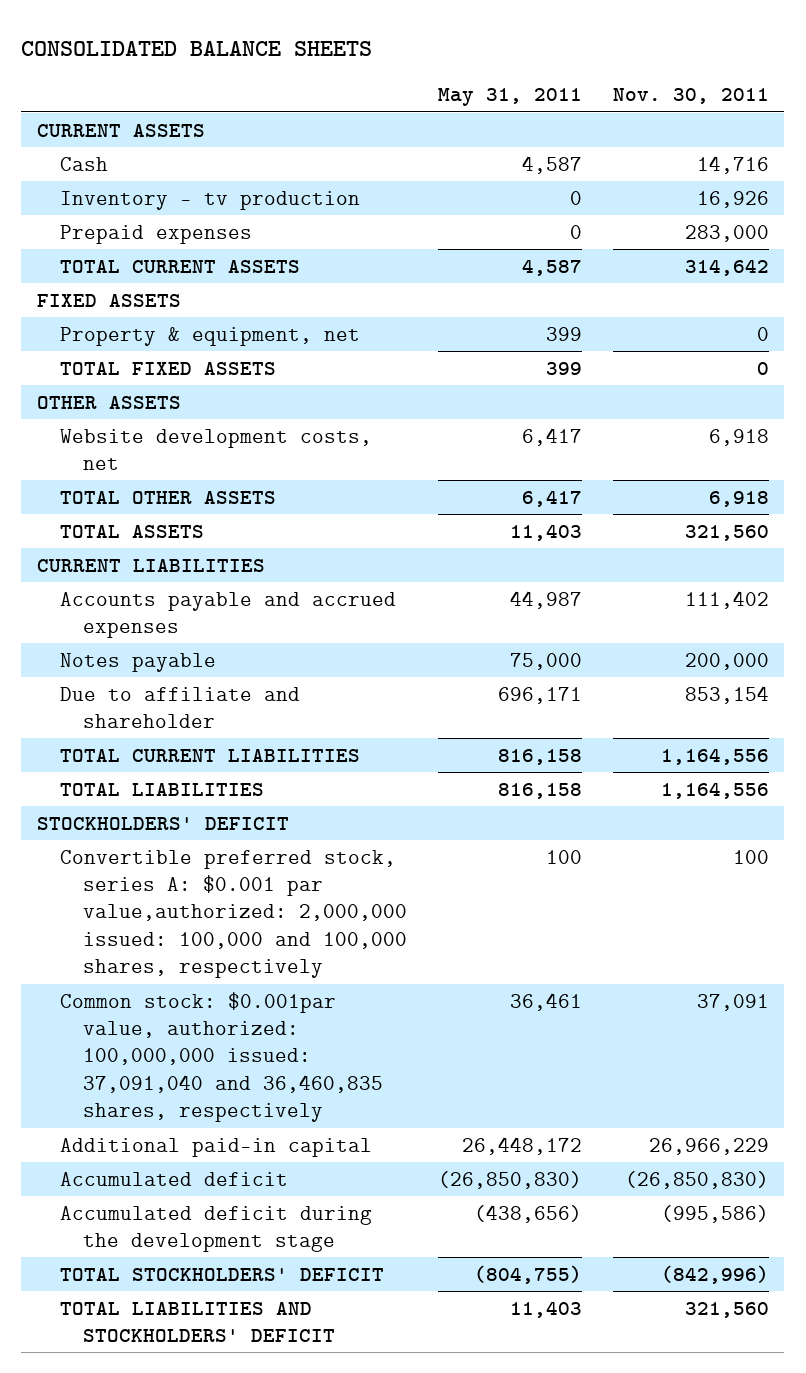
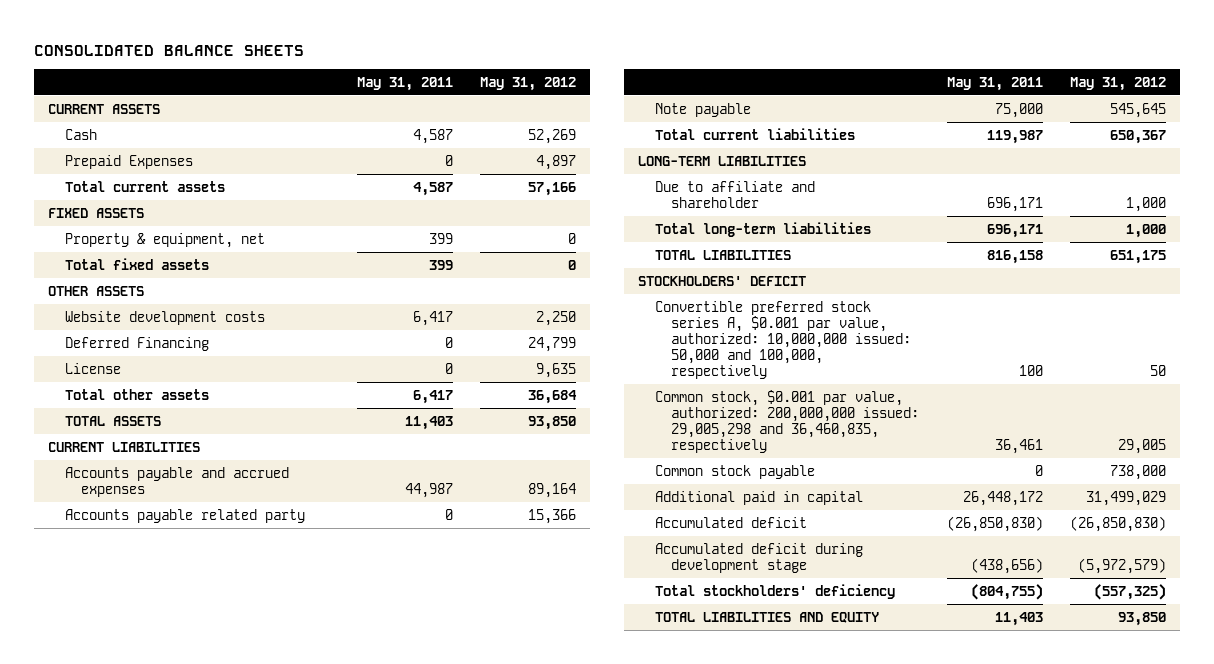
- | May 31, 2011 | Nov. 30, 2011
+ | May 31, 2011 | May 31, 2012
- Inventory - tv production | 0 | 16,926
- Prepaid expenses | 0 | 283,000
- TOTAL CURRENT ASSETS | 4,587 | 314,642
+ Prepaid Expenses | 0 | 4,897
+ Total current assets | 4,587 | 57,166
- TOTAL FIXED ASSETS | 399 | 0
+ Total fixed assets | 399 | 0
- Website development costs, net | 6,417 | 6,918
- TOTAL OTHER ASSETS | 6,417 | 6,918
+ Website development costs | 6,417 | 2,250
+ Deferred Financing | 0 | 24,799
+ License | 0 | 9,635
+ Total other assets | 6,417 | 36,684
- Notes payable | 75,000 | 200,000
+ Accounts payable related party | 0 | 15,366
+ Note payable | 75,000 | 545,645
+ Total current liabilities | 119,987 | 650,367
+ LONG-TERM LIABILITIES
- TOTAL CURRENT LIABILITIES | 816,158 | 1,164,556
+ Total long-term liabilities | 696,171 | 1,000
- Convertible preferred stock, series A: $0.001 par value,authorized: 2,000,000 issued: 100,000 and 100,000 shares, respectively | 100 | 100
- Common stock: $0.001par value, authorized: 100,000,000 issued: 37,091,040 and 36,460,835 shares, respectively | 36,461 | 37,091
- Additional paid-in capital | 26,448,172 | 26,966,229
+ Convertible preferred stock series A, $0.001 par value, authorized: 10,000,000 issued: 50,000 and 100,000, respectively | 100 | 50
+ Common stock, $0.001 par value, authorized: 200,000,000 issued: 29,005,298 and 36,460,835, respectively | 36,461 | 29,005
+ Common stock payable | 0 | 738,000
+ Additional paid in capital | 26,448,172 | 31,499,029
- Accumulated deficit during the development stage | (438,656) | (995,586)
- TOTAL STOCKHOLDERS' DEFICIT | (804,755) | (842,996)
- TOTAL LIABILITIES AND STOCKHOLDERS' DEFICIT | 11,403 | 321,560
+ Accumulated deficit during development stage | (438,656) | (5,972,579)
+ Total stockholders' deficiency | (804,755) | (557,325)
+ TOTAL LIABILITIES AND EQUITY | 11,403 | 93,850

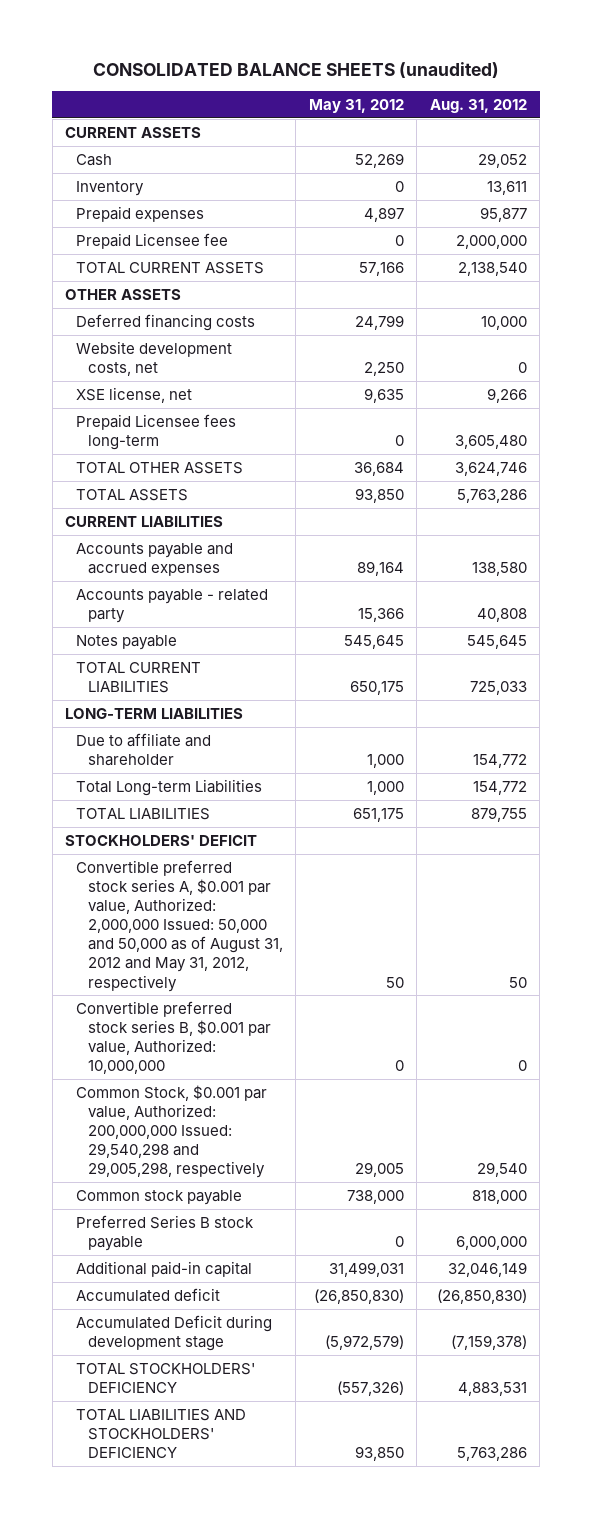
- CONSOLIDATED BALANCE SHEETS
+ CONSOLIDATED BALANCE SHEETS (unaudited)
- | May 31, 2011 | May 31, 2012
+ | May 31, 2012 | Aug. 31, 2012
- Prepaid Expenses | 0 | 4,897
- Total current assets | 4,587 | 57,166
- FIXED ASSETS
- Property & equipment, net | 399 | 0
- Total fixed assets | 399 | 0
+ Inventory | 0 | 13,611
+ Prepaid expenses | 4,897 | 95,877
+ Prepaid Licensee fee | 0 | 2,000,000
+ TOTAL CURRENT ASSETS | 57,166 | 2,138,540
- Website development costs | 6,417 | 2,250
- Deferred Financing | 0 | 24,799
- License | 0 | 9,635
- Total other assets | 6,417 | 36,684
+ Deferred financing costs | 24,799 | 10,000
+ Website development costs, net | 2,250 | 0
+ XSE license, net | 9,635 | 9,266
+ Prepaid Licensee fees long-term | 0 | 3,605,480
+ TOTAL OTHER ASSETS | 36,684 | 3,624,746
- Accounts payable related party | 0 | 15,366
- Note payable | 75,000 | 545,645
- Total current liabilities | 119,987 | 650,367
+ Accounts payable - related party | 15,366 | 40,808
+ Notes payable | 545,645 | 545,645
+ TOTAL CURRENT LIABILITIES | 650,175 | 725,033
- Total long-term liabilities | 696,171 | 1,000
+ Total Long-term Liabilities | 1,000 | 154,772
- Convertible preferred stock series A, $0.001 par value, authorized: 10,000,000 issued: 50,000 and 100,000, respectively | 100 | 50
- Common stock, $0.001 par value, authorized: 200,000,000 issued: 29,005,298 and 36,460,835, respectively | 36,461 | 29,005
+ Convertible preferred stock series A, $0.001 par value, Authorized: 2,000,000 Issued: 50,000 and 50,000 as of August 31, 2012 and May 31, 2012, respectively | 50 | 50
+ Convertible preferred stock series B, $0.001 par value, Authorized: 10,000,000 | 0 | 0
+ Common Stock, $0.001 par value, Authorized: 200,000,000 Issued: 29,540,298 and 29,005,298, respectively | 29,005 | 29,540
- Additional paid in capital | 26,448,172 | 31,499,029
+ Preferred Series B stock payable | 0 | 6,000,000
+ Additional paid-in capital | 31,499,031 | 32,046,149
- Accumulated deficit during development stage | (438,656) | (5,972,579)
- Total stockholders' deficiency | (804,755) | (557,325)
- TOTAL LIABILITIES AND EQUITY | 11,403 | 93,850
+ Accumulated Deficit during development stage | (5,972,579) | (7,159,378)
+ TOTAL STOCKHOLDERS' DEFICIENCY | (557,326) | 4,883,531
+ TOTAL LIABILITIES AND STOCKHOLDERS' DEFICIENCY | 93,850 | 5,763,286

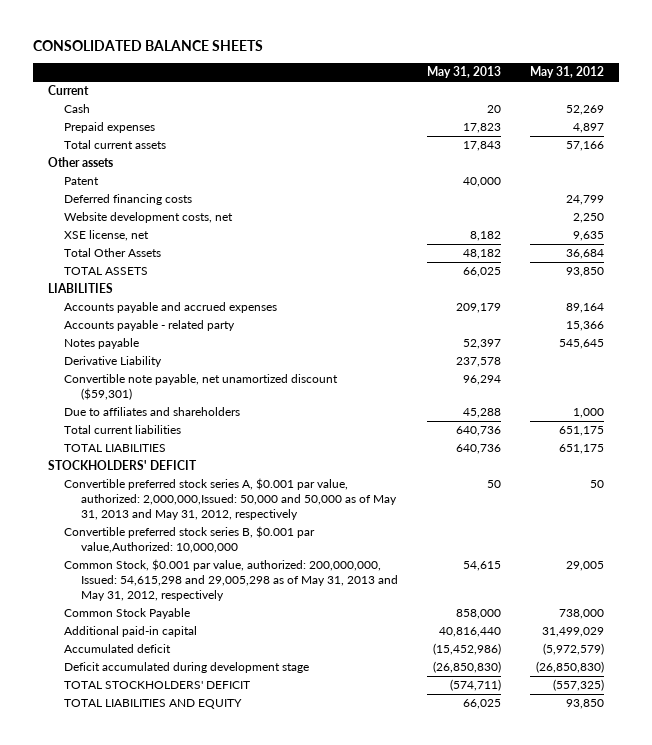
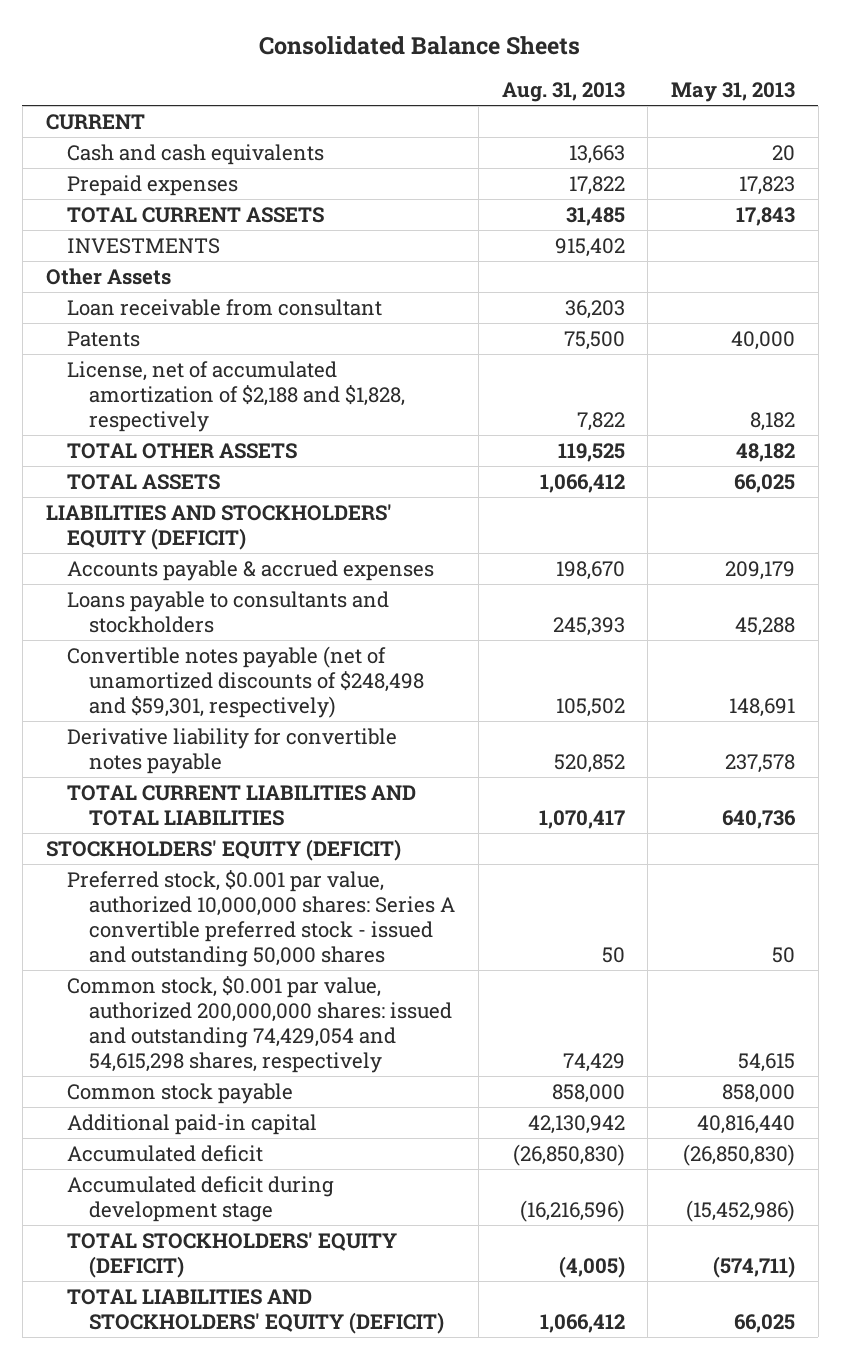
- CONSOLIDATED BALANCE SHEETS
+ Consolidated Balance Sheets
- | May 31, 2013 | May 31, 2012
+ | Aug. 31, 2013 | May 31, 2013
- Current
- Cash | 20 | 52,269
+ CURRENT
+ Cash and cash equivalents | 13,663 | 20
- Total current assets | 17,843 | 57,166
- Other assets
- Patent | 40,000 |
- Deferred financing costs | | 24,799
- Website development costs, net | | 2,250
- XSE license, net | 8,182 | 9,635
- Total Other Assets | 48,182 | 36,684
+ TOTAL CURRENT ASSETS | 31,485 | 17,843
+ INVESTMENTS | 915,402 |
+ Other Assets
+ Loan receivable from consultant | 36,203 |
+ Patents | 75,500 | 40,000
+ License, net of accumulated amortization of $2,188 and $1,828, respectively | 7,822 | 8,182
+ TOTAL OTHER ASSETS | 119,525 | 48,182
- LIABILITIES
- Accounts payable and accrued expenses | 209,179 | 89,164
- Accounts payable - related party | | 15,366
- Notes payable | 52,397 | 545,645
- Derivative Liability | 237,578 |
- Convertible note payable, net unamortized discount ($59,301) | 96,294 |
- Due to affiliates and shareholders | 45,288 | 1,000
- Total current liabilities | 640,736 | 651,175
- TOTAL LIABILITIES | 640,736 | 651,175
- STOCKHOLDERS' DEFICIT
- Convertible preferred stock series A, $0.001 par value, authorized: 2,000,000,Issued: 50,000 and 50,000 as of May 31, 2013 and May 31, 2012, respectively | 50 | 50
- Convertible preferred stock series B, $0.001 par value,Authorized: 10,000,000
- Common Stock, $0.001 par value, authorized: 200,000,000, Issued: 54,615,298 and 29,005,298 as of May 31, 2013 and May 31, 2012, respectively | 54,615 | 29,005
- Common Stock Payable | 858,000 | 738,000
+ LIABILITIES AND STOCKHOLDERS' EQUITY (DEFICIT)
+ Accounts payable & accrued expenses | 198,670 | 209,179
+ Loans payable to consultants and stockholders | 245,393 | 45,288
+ Convertible notes payable (net of unamortized discounts of $248,498 and $59,301, respectively) | 105,502 | 148,691
+ Derivative liability for convertible notes payable | 520,852 | 237,578
+ TOTAL CURRENT LIABILITIES AND TOTAL LIABILITIES | 1,070,417 | 640,736
+ STOCKHOLDERS' EQUITY (DEFICIT)
+ Preferred stock, $0.001 par value, authorized 10,000,000 shares: Series A convertible preferred stock - issued and outstanding 50,000 shares | 50 | 50
+ Common stock, $0.001 par value, authorized 200,000,000 shares: issued and outstanding 74,429,054 and 54,615,298 shares, respectively | 74,429 | 54,615
+ Common stock payable | 858,000 | 858,000
- Accumulated deficit | (15,452,986) | (5,972,579)
- Deficit accumulated during development stage | (26,850,830) | (26,850,830)
- TOTAL STOCKHOLDERS' DEFICIT | (574,711) | (557,325)
- TOTAL LIABILITIES AND EQUITY | 66,025 | 93,850
+ Accumulated deficit | (26,850,830) | (26,850,830)
+ Accumulated deficit during development stage | (16,216,596) | (15,452,986)
+ TOTAL STOCKHOLDERS' EQUITY (DEFICIT) | (4,005) | (574,711)
+ TOTAL LIABILITIES AND STOCKHOLDERS' EQUITY (DEFICIT) | 1,066,412 | 66,025

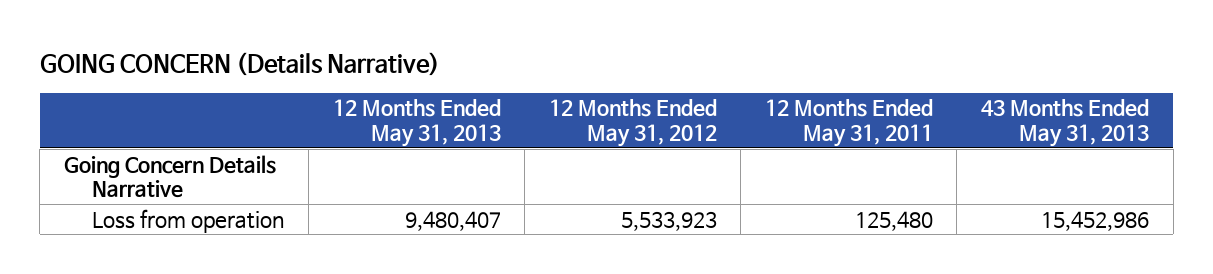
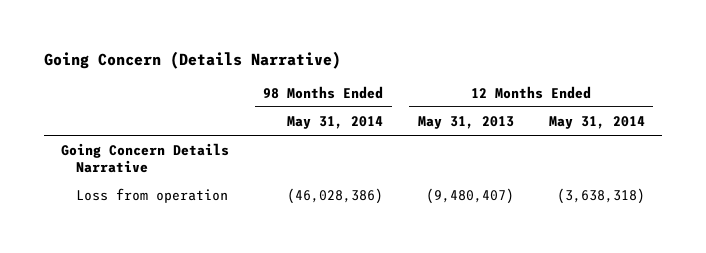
- GOING CONCERN (Details Narrative)
+ Going Concern (Details Narrative)
- | 12 Months Ended May 31, 2013 | 12 Months Ended May 31, 2012 | 12 Months Ended May 31, 2011 | 43 Months Ended May 31, 2013
+ | 98 Months Ended May 31, 2014 | 12 Months Ended May 31, 2013 | 12 Months Ended May 31, 2014
- Loss from operation | 9,480,407 | 5,533,923 | 125,480 | 15,452,986
+ Loss from operation | (46,028,386) | (9,480,407) | (3,638,318)

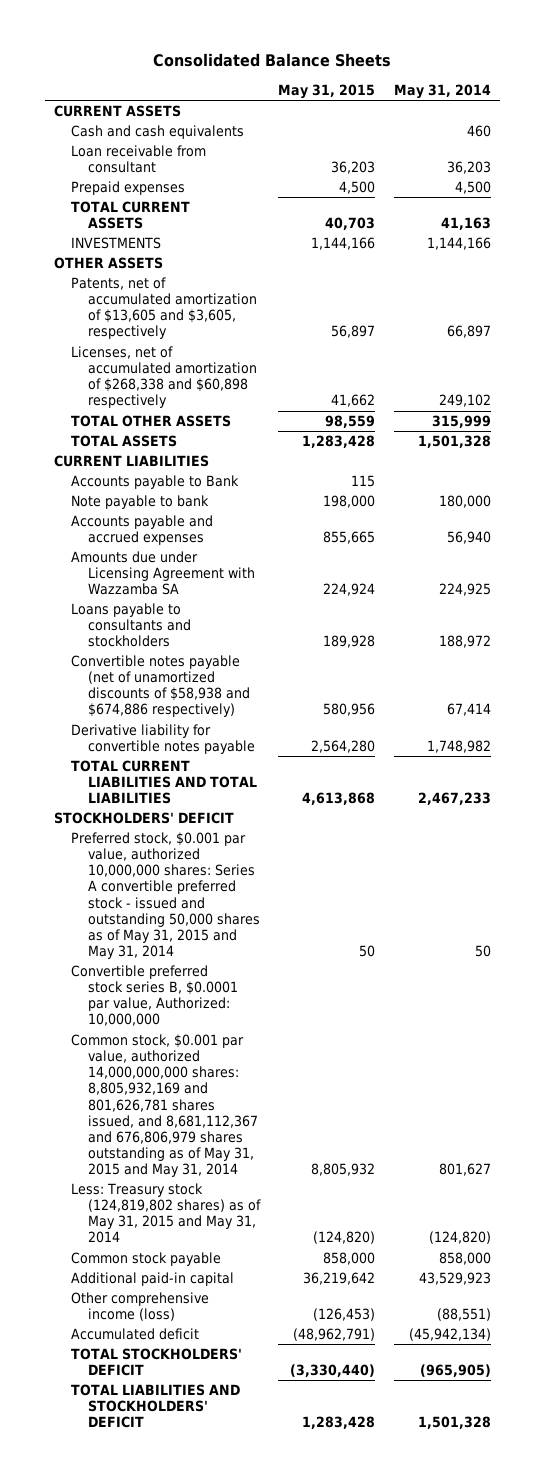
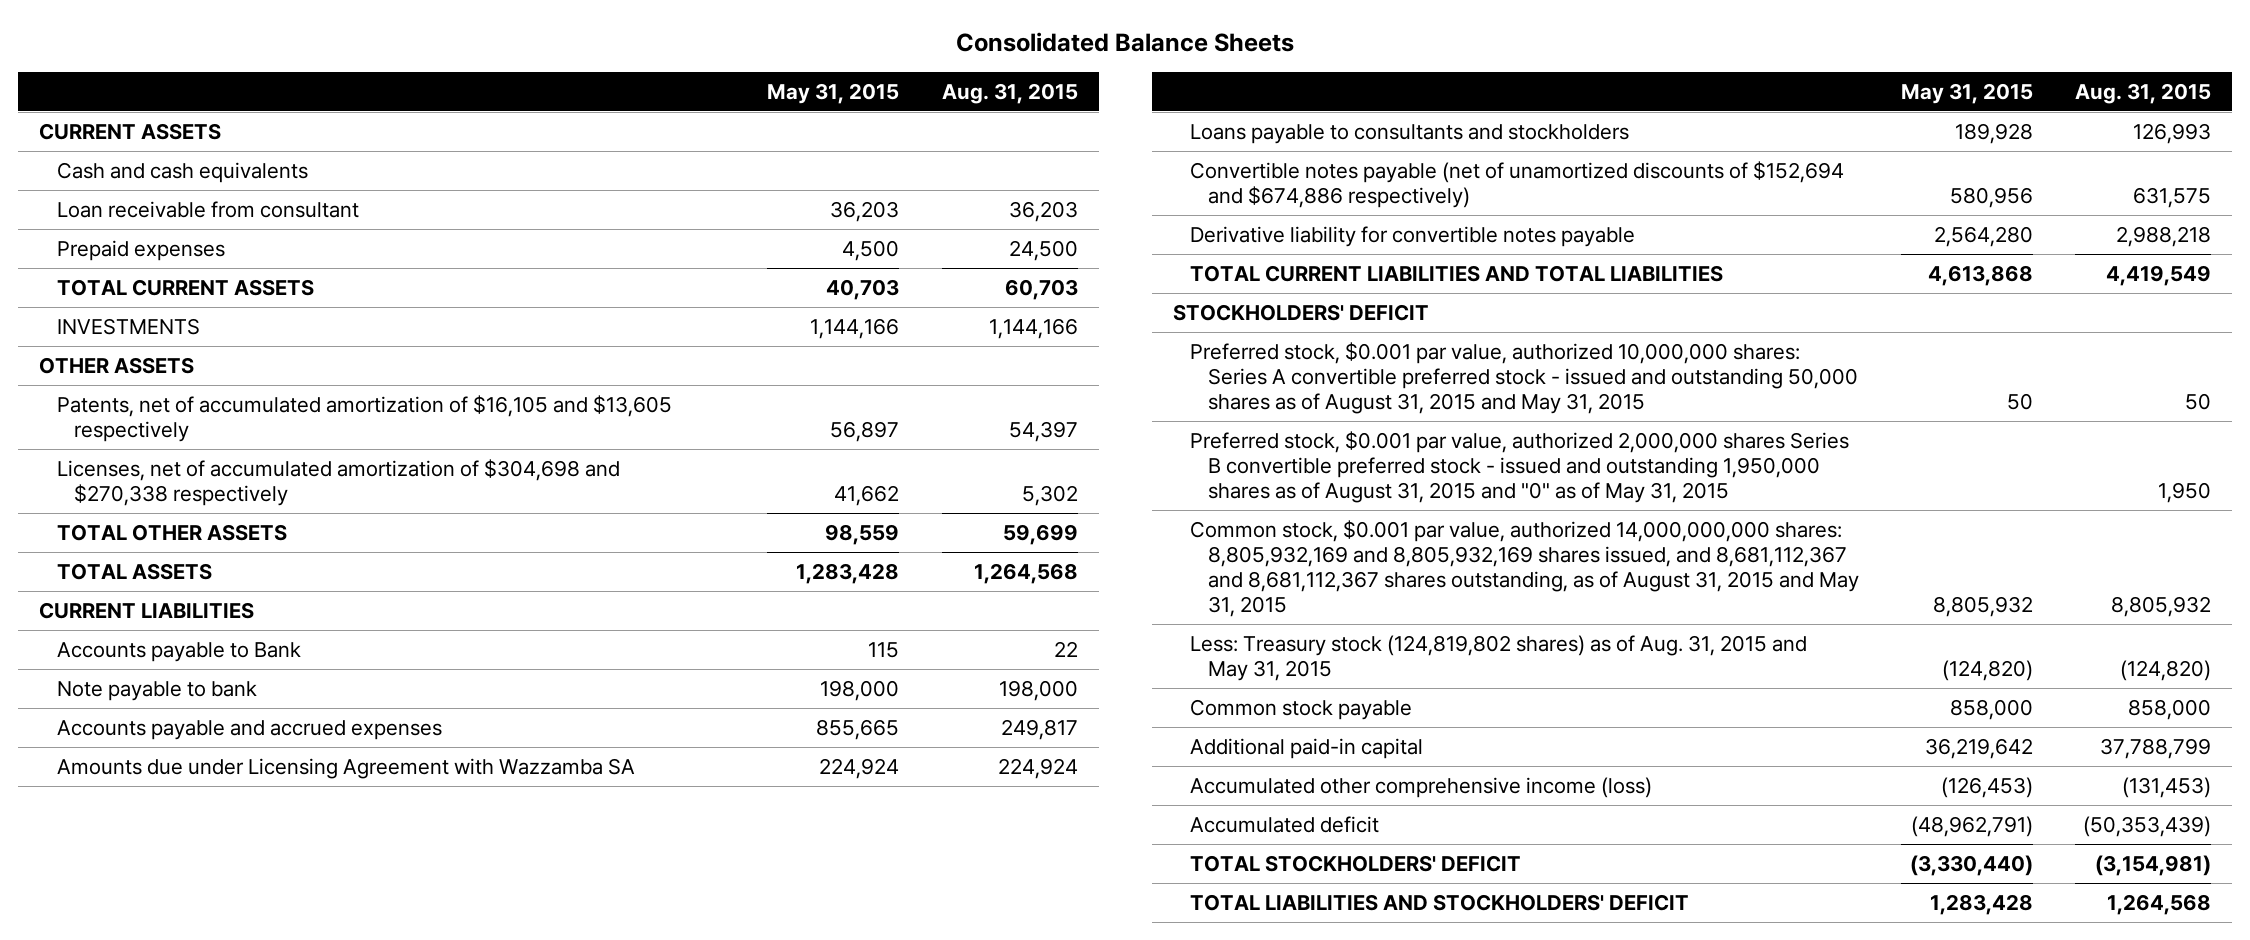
- | May 31, 2015 | May 31, 2014
+ | May 31, 2015 | Aug. 31, 2015
- Patents, net of accumulated amortization of $13,605 and $3,605, respectively | 56,897 | 66,897
- Licenses, net of accumulated amortization of $268,338 and $60,898 respectively | 41,662 | 249,102
+ Patents, net of accumulated amortization of $16,105 and $13,605 respectively | 56,897 | 54,397
+ Licenses, net of accumulated amortization of $304,698 and $270,338 respectively | 41,662 | 5,302
- Convertible notes payable (net of unamortized discounts of $58,938 and $674,886 respectively) | 580,956 | 67,414
+ Convertible notes payable (net of unamortized discounts of $152,694 and $674,886 respectively) | 580,956 | 631,575
- Preferred stock, $0.001 par value, authorized 10,000,000 shares: Series A convertible preferred stock - issued and outstanding 50,000 shares as of May 31, 2015 and May 31, 2014 | 50 | 50
- Convertible preferred stock series B, $0.0001 par value, Authorized: 10,000,000
- Common stock, $0.001 par value, authorized 14,000,000,000 shares: 8,805,932,169 and 801,626,781 shares issued, and 8,681,112,367 and 676,806,979 shares outstanding as of May 31, 2015 and May 31, 2014 | 8,805,932 | 801,627
- Less: Treasury stock (124,819,802 shares) as of May 31, 2015 and May 31, 2014 | (124,820) | (124,820)
+ Preferred stock, $0.001 par value, authorized 10,000,000 shares: Series A convertible preferred stock - issued and outstanding 50,000 shares as of August 31, 2015 and May 31, 2015 | 50 | 50
+ Preferred stock, $0.001 par value, authorized 2,000,000 shares Series B convertible preferred stock - issued and outstanding 1,950,000 shares as of August 31, 2015 and "0" as of May 31, 2015 | | 1,950
+ Common stock, $0.001 par value, authorized 14,000,000,000 shares: 8,805,932,169 and 8,805,932,169 shares issued, and 8,681,112,367 and 8,681,112,367 shares outstanding, as of August 31, 2015 and May 31, 2015 | 8,805,932 | 8,805,932
+ Less: Treasury stock (124,819,802 shares) as of Aug. 31, 2015 and May 31, 2015 | (124,820) | (124,820)
- Other comprehensive income (loss) | (126,453) | (88,551)
+ Accumulated other comprehensive income (loss) | (126,453) | (131,453)

